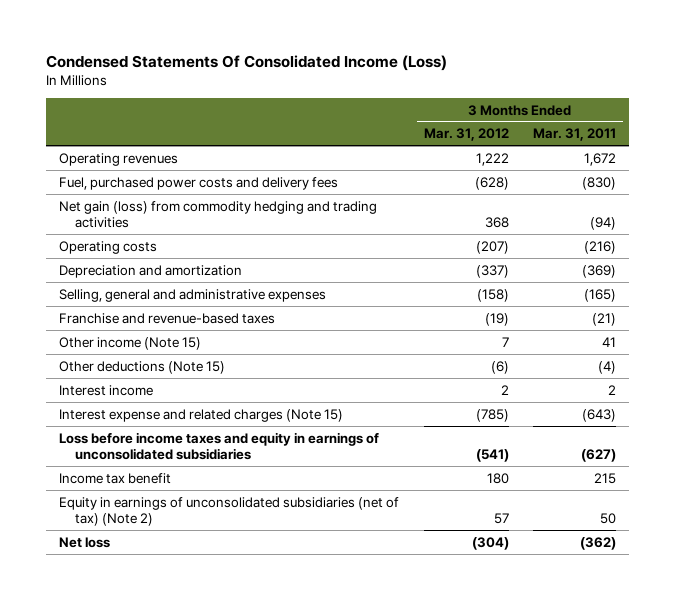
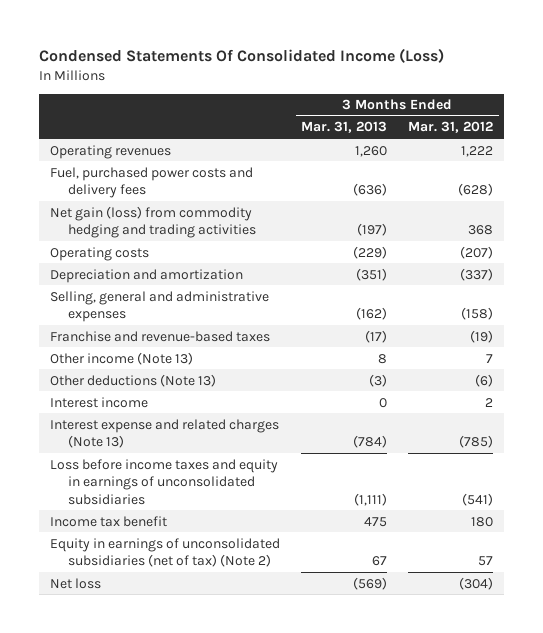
- | 3 Months Ended Mar. 31, 2012 | 3 Months Ended Mar. 31, 2011
+ | 3 Months Ended Mar. 31, 2013 | 3 Months Ended Mar. 31, 2012
- Other income (Note 15) | 7 | 41
- Other deductions (Note 15) | (6) | (4)
+ Other income (Note 13) | 8 | 7
+ Other deductions (Note 13) | (3) | (6)
- Interest expense and related charges (Note 15) | (785) | (643)
+ Interest expense and related charges (Note 13) | (784) | (785)

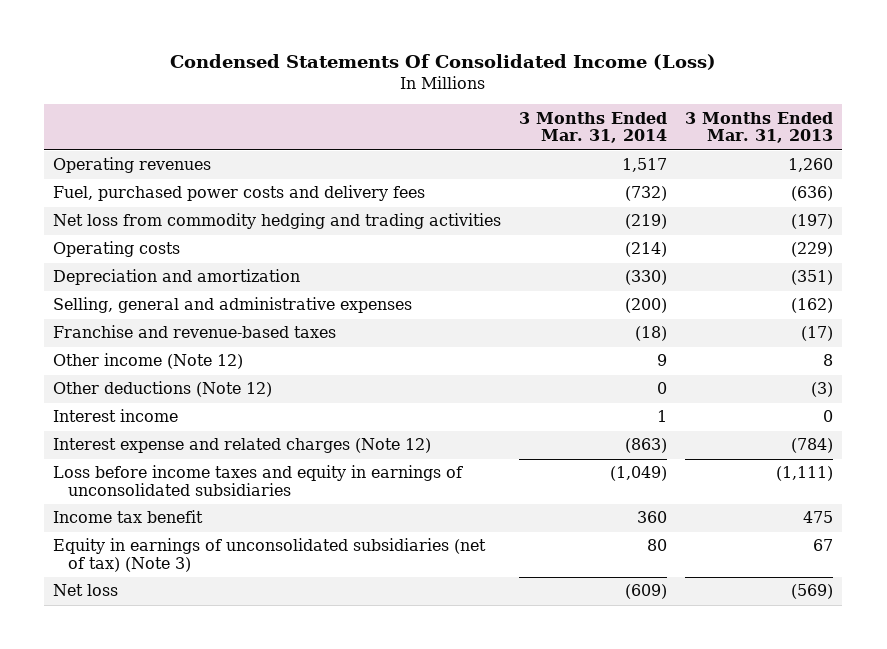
- | 3 Months Ended Mar. 31, 2013 | 3 Months Ended Mar. 31, 2012
+ | 3 Months Ended Mar. 31, 2014 | 3 Months Ended Mar. 31, 2013
- Net gain (loss) from commodity hedging and trading activities | (197) | 368
+ Net loss from commodity hedging and trading activities | (219) | (197)
- Other income (Note 13) | 8 | 7
- Other deductions (Note 13) | (3) | (6)
+ Other income (Note 12) | 9 | 8
+ Other deductions (Note 12) | 0 | (3)
- Interest expense and related charges (Note 13) | (784) | (785)
+ Interest expense and related charges (Note 12) | (863) | (784)
- Equity in earnings of unconsolidated subsidiaries (net of tax) (Note 2) | 67 | 57
+ Equity in earnings of unconsolidated subsidiaries (net of tax) (Note 3) | 80 | 67

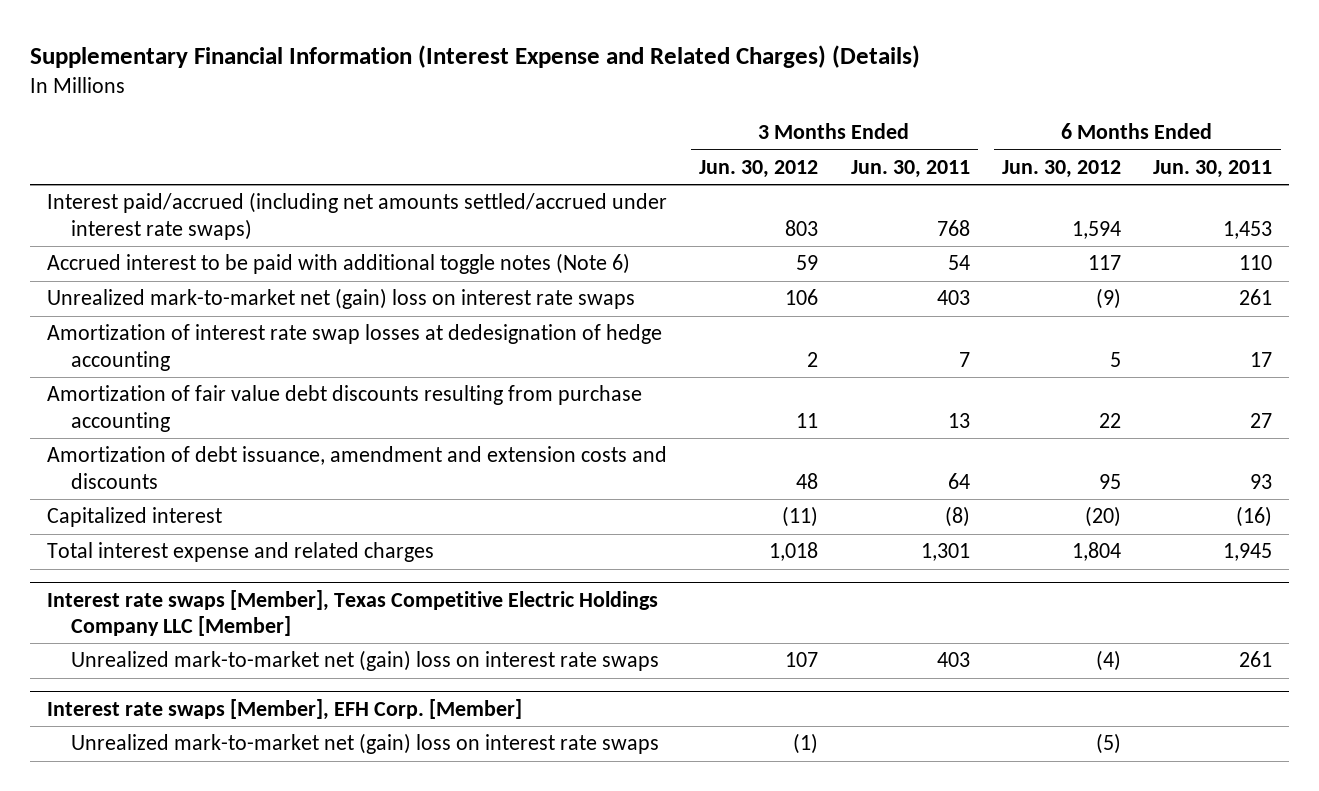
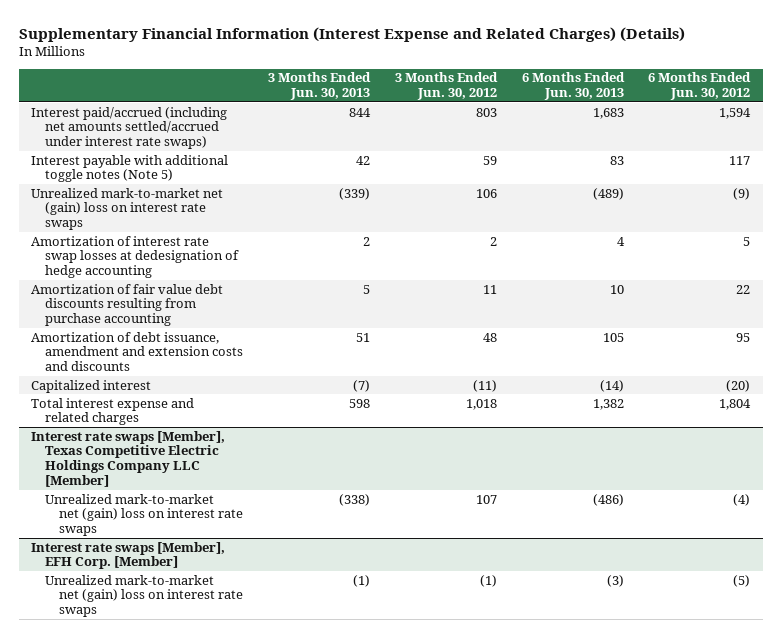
- | 3 Months Ended Jun. 30, 2012 | 3 Months Ended Jun. 30, 2011 | 6 Months Ended Jun. 30, 2012 | 6 Months Ended Jun. 30, 2011
+ | 3 Months Ended Jun. 30, 2013 | 3 Months Ended Jun. 30, 2012 | 6 Months Ended Jun. 30, 2013 | 6 Months Ended Jun. 30, 2012
- Accrued interest to be paid with additional toggle notes (Note 6) | 59 | 54 | 117 | 110
+ Interest payable with additional toggle notes (Note 5) | 42 | 59 | 83 | 117

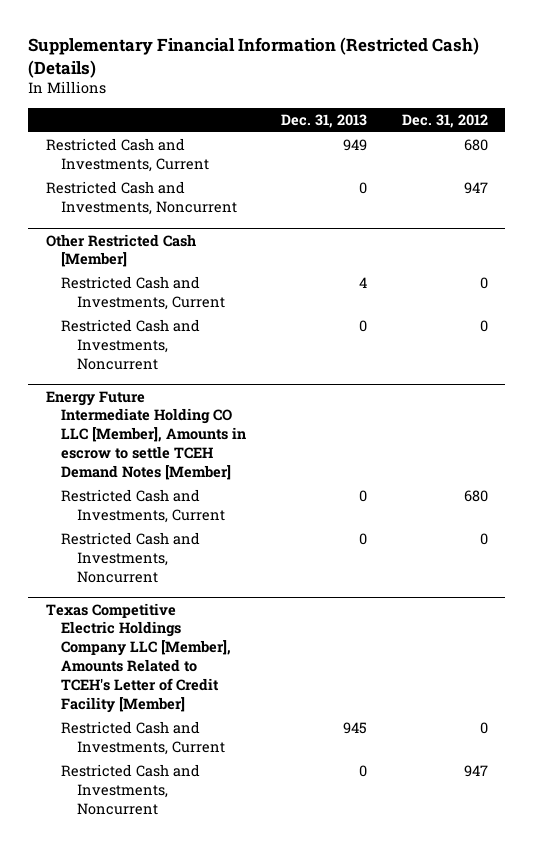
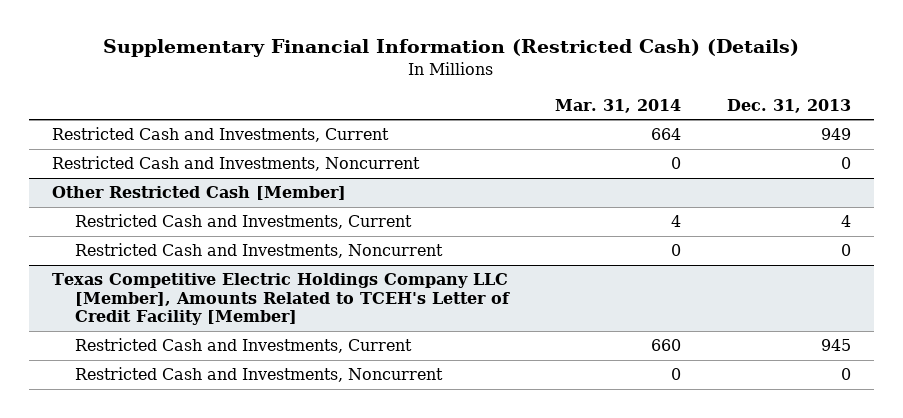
- | Dec. 31, 2013 | Dec. 31, 2012
+ | Mar. 31, 2014 | Dec. 31, 2013
- Energy Future Intermediate Holding CO LLC [Member], Amounts in escrow to settle TCEH Demand Notes [Member]
- Restricted Cash and Investments, Current | 0 | 680
- Restricted Cash and Investments, Noncurrent | 0 | 0

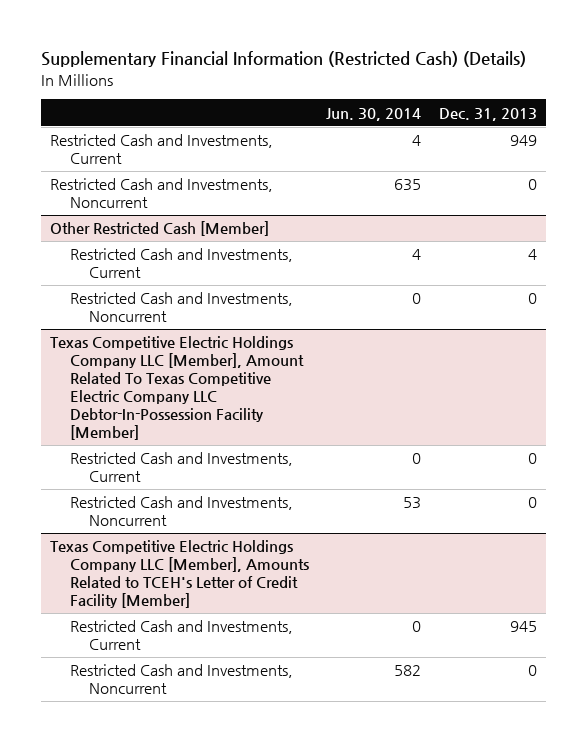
- | Mar. 31, 2014 | Dec. 31, 2013
+ | Jun. 30, 2014 | Dec. 31, 2013
+ Texas Competitive Electric Holdings Company LLC [Member], Amount Related To Texas Competitive Electric Company LLC Debtor-In-Possession Facility [Member]
+ Restricted Cash and Investments, Current | 0 | 0
+ Restricted Cash and Investments, Noncurrent | 53 | 0

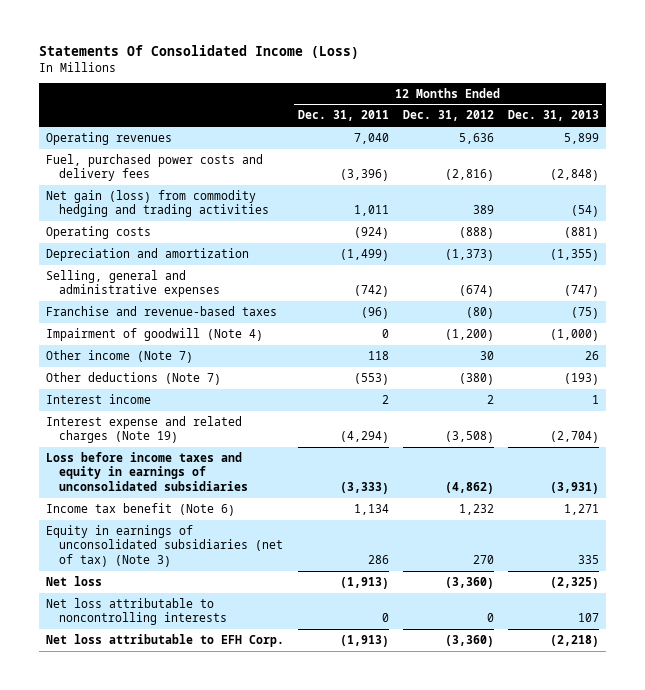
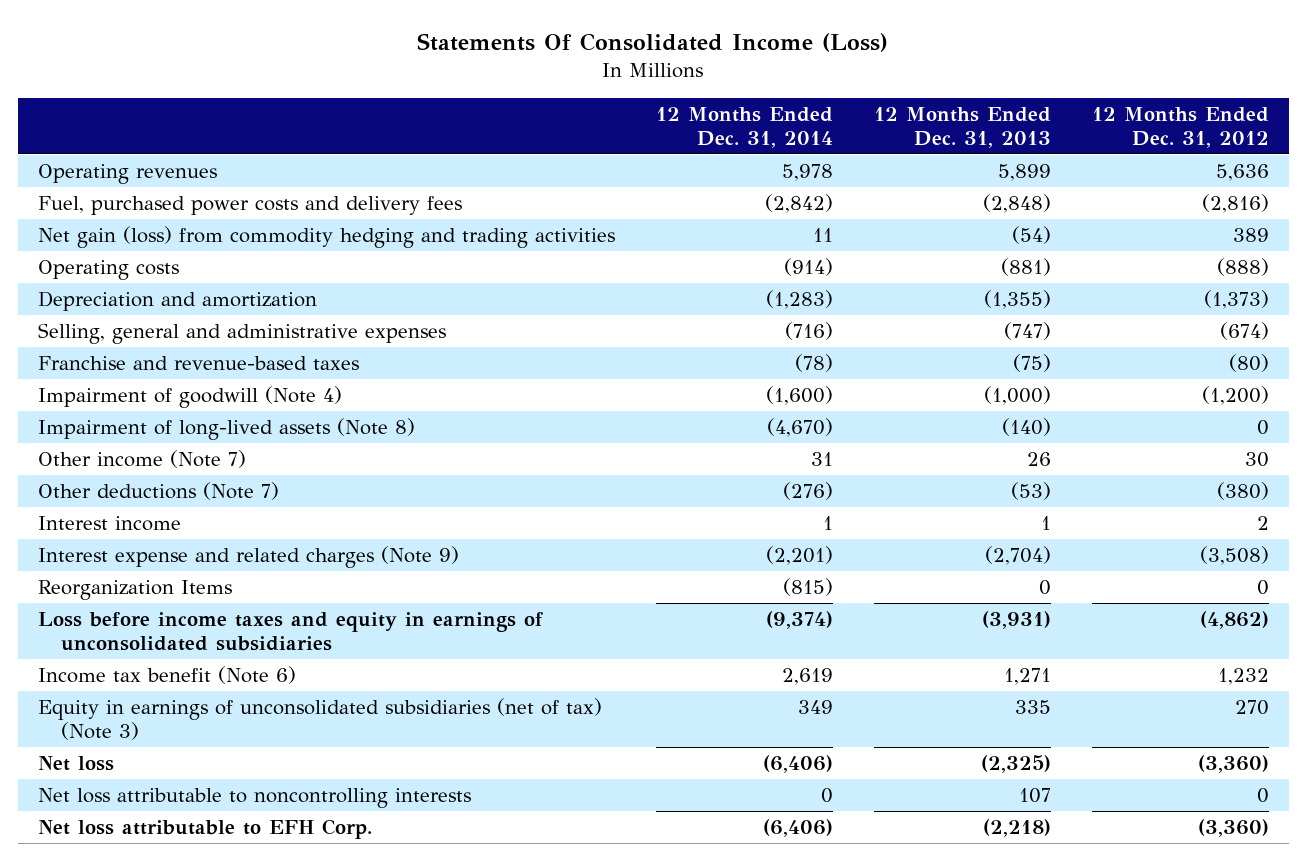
- | 12 Months Ended Dec. 31, 2011 | 12 Months Ended Dec. 31, 2012 | 12 Months Ended Dec. 31, 2013
+ | 12 Months Ended Dec. 31, 2014 | 12 Months Ended Dec. 31, 2013 | 12 Months Ended Dec. 31, 2012
+ Impairment of long-lived assets (Note 8) | (4,670) | (140) | 0
- Other deductions (Note 7) | (553) | (380) | (193)
+ Other deductions (Note 7) | (276) | (53) | (380)
- Interest expense and related charges (Note 19) | (4,294) | (3,508) | (2,704)
+ Interest expense and related charges (Note 9) | (2,201) | (2,704) | (3,508)
+ Reorganization Items | (815) | 0 | 0

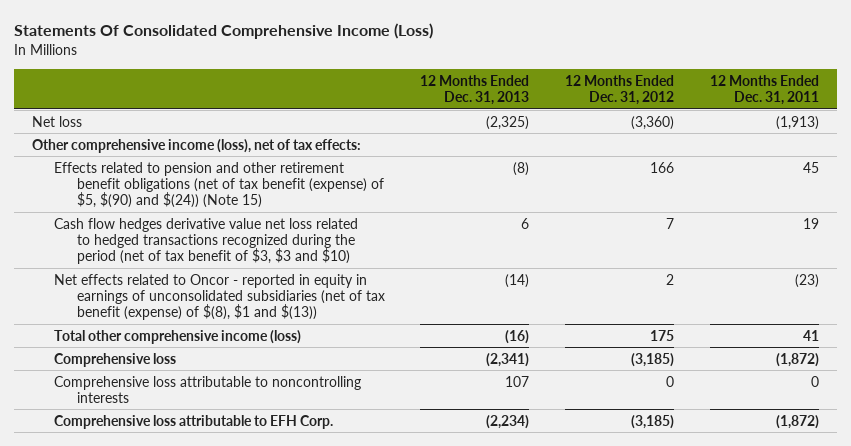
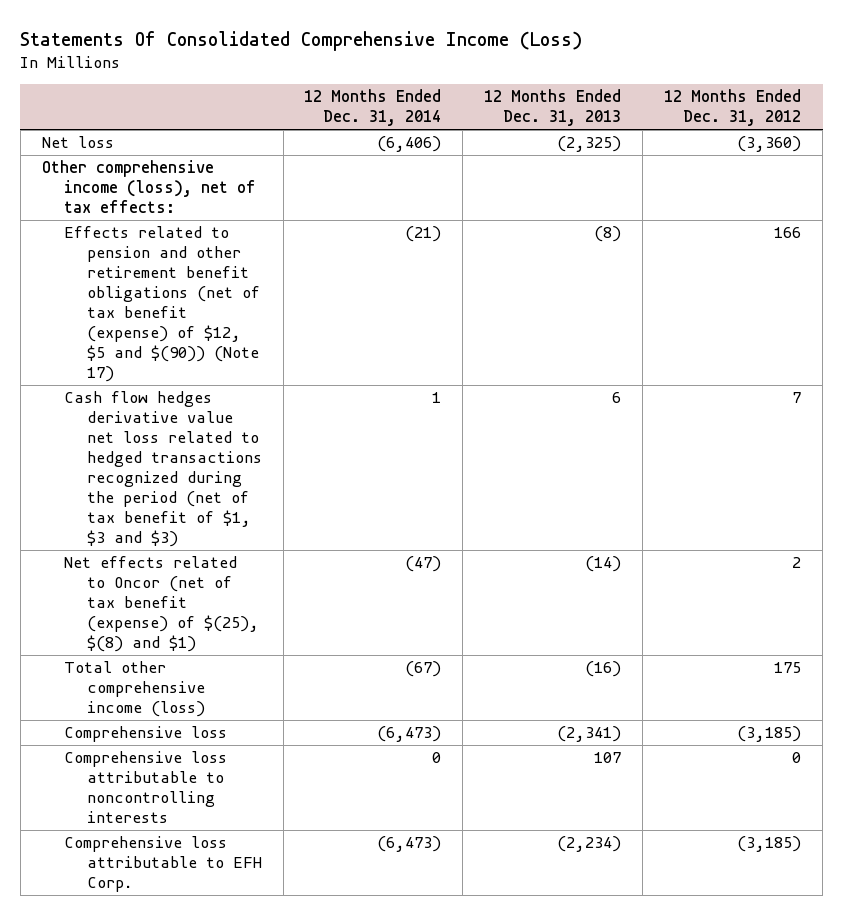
- | 12 Months Ended Dec. 31, 2013 | 12 Months Ended Dec. 31, 2012 | 12 Months Ended Dec. 31, 2011
+ | 12 Months Ended Dec. 31, 2014 | 12 Months Ended Dec. 31, 2013 | 12 Months Ended Dec. 31, 2012
- Effects related to pension and other retirement benefit obligations (net of tax benefit (expense) of $5, $(90) and $(24)) (Note 15) | (8) | 166 | 45
- Cash flow hedges derivative value net loss related to hedged transactions recognized during the period (net of tax benefit of $3, $3 and $10) | 6 | 7 | 19
- Net effects related to Oncor - reported in equity in earnings of unconsolidated subsidiaries (net of tax benefit (expense) of $(8), $1 and $(13)) | (14) | 2 | (23)
+ Effects related to pension and other retirement benefit obligations (net of tax benefit (expense) of $12, $5 and $(90)) (Note 17) | (21) | (8) | 166
+ Cash flow hedges derivative value net loss related to hedged transactions recognized during the period (net of tax benefit of $1, $3 and $3) | 1 | 6 | 7
+ Net effects related to Oncor (net of tax benefit (expense) of $(25), $(8) and $1) | (47) | (14) | 2

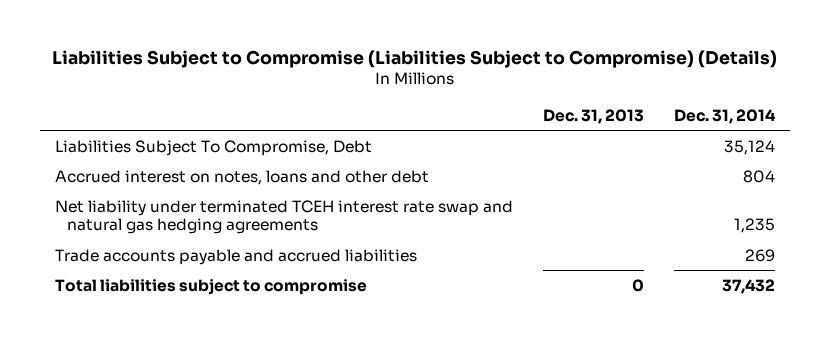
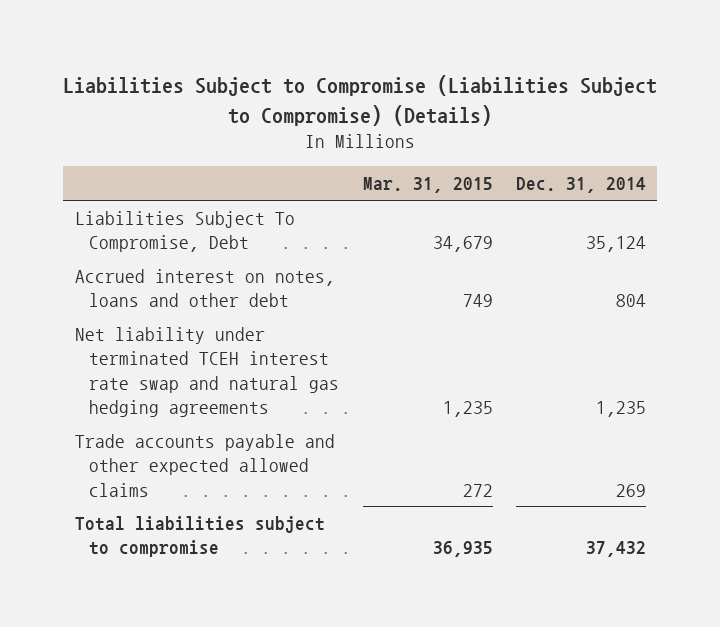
- | Dec. 31, 2013 | Dec. 31, 2014
+ | Mar. 31, 2015 | Dec. 31, 2014
- Trade accounts payable and accrued liabilities | | 269
+ Trade accounts payable and other expected allowed claims | 272 | 269

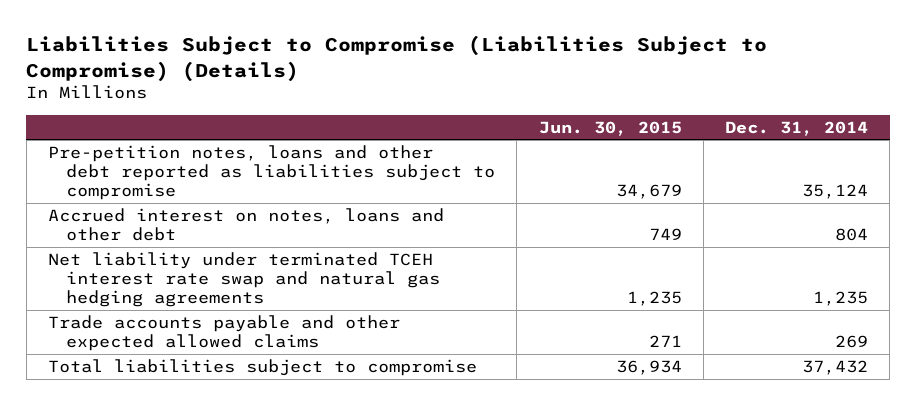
- | Mar. 31, 2015 | Dec. 31, 2014
+ | Jun. 30, 2015 | Dec. 31, 2014
- Liabilities Subject To Compromise, Debt | 34,679 | 35,124
+ Pre-petition notes, loans and other debt reported as liabilities subject to compromise | 34,679 | 35,124

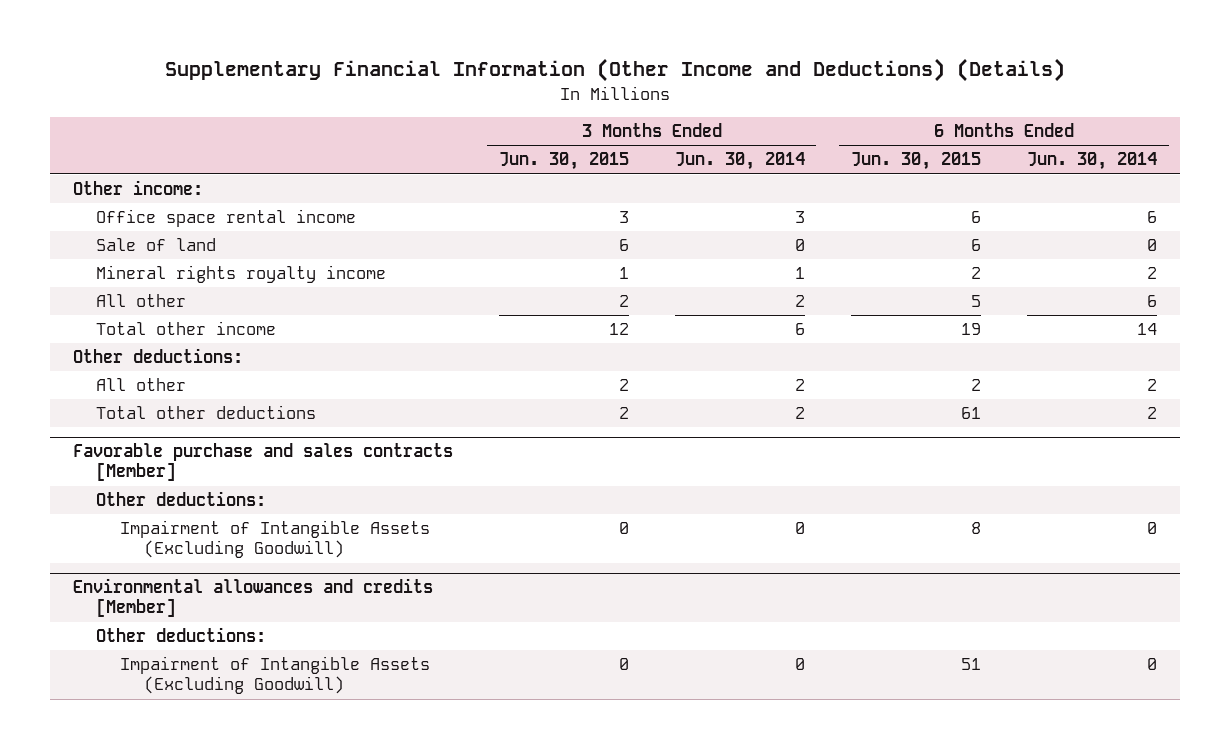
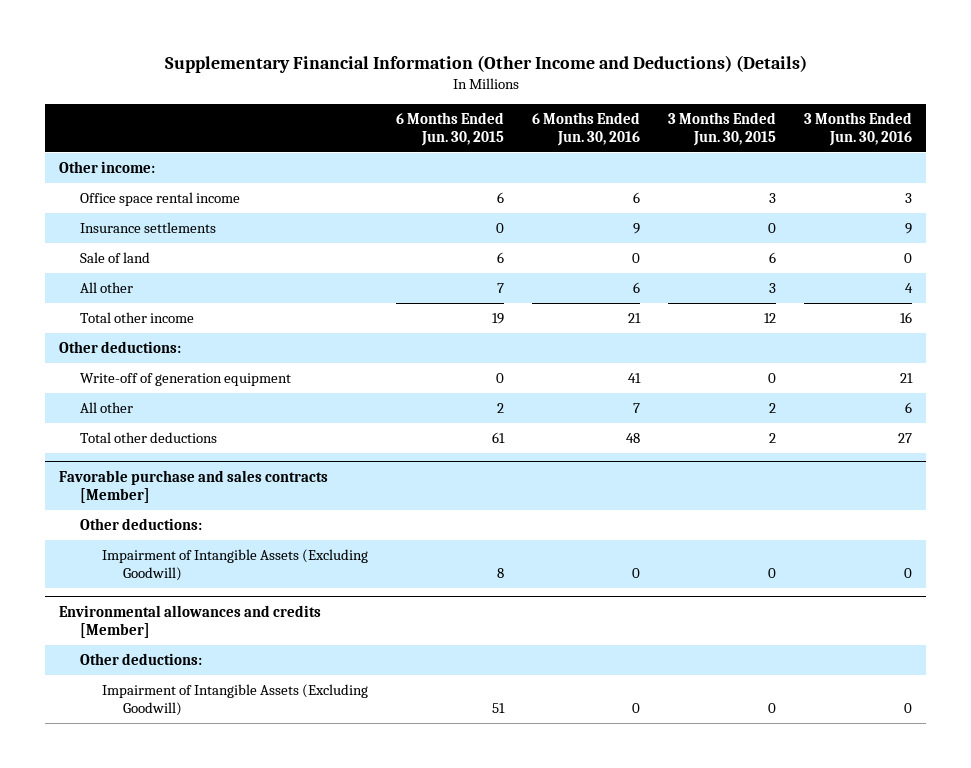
- | 3 Months Ended Jun. 30, 2015 | 3 Months Ended Jun. 30, 2014 | 6 Months Ended Jun. 30, 2015 | 6 Months Ended Jun. 30, 2014
+ | 6 Months Ended Jun. 30, 2015 | 6 Months Ended Jun. 30, 2016 | 3 Months Ended Jun. 30, 2015 | 3 Months Ended Jun. 30, 2016
+ Insurance settlements | 0 | 9 | 0 | 9
- Mineral rights royalty income | 1 | 1 | 2 | 2
- All other | 2 | 2 | 5 | 6
+ All other | 7 | 6 | 3 | 4
+ Write-off of generation equipment | 0 | 41 | 0 | 21

